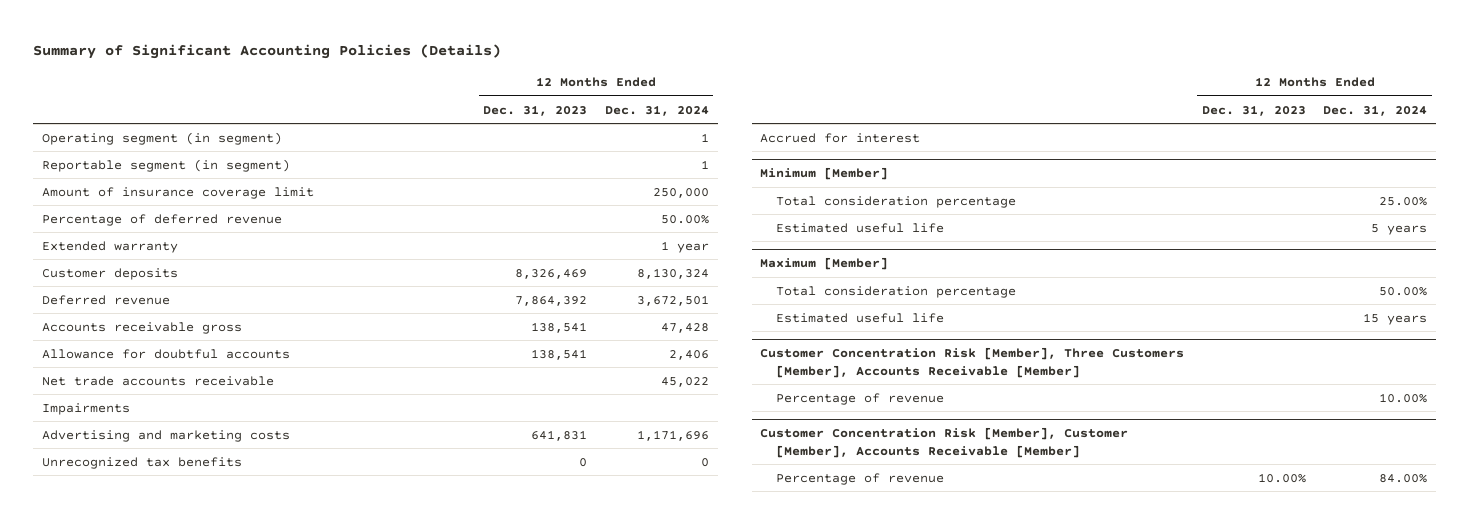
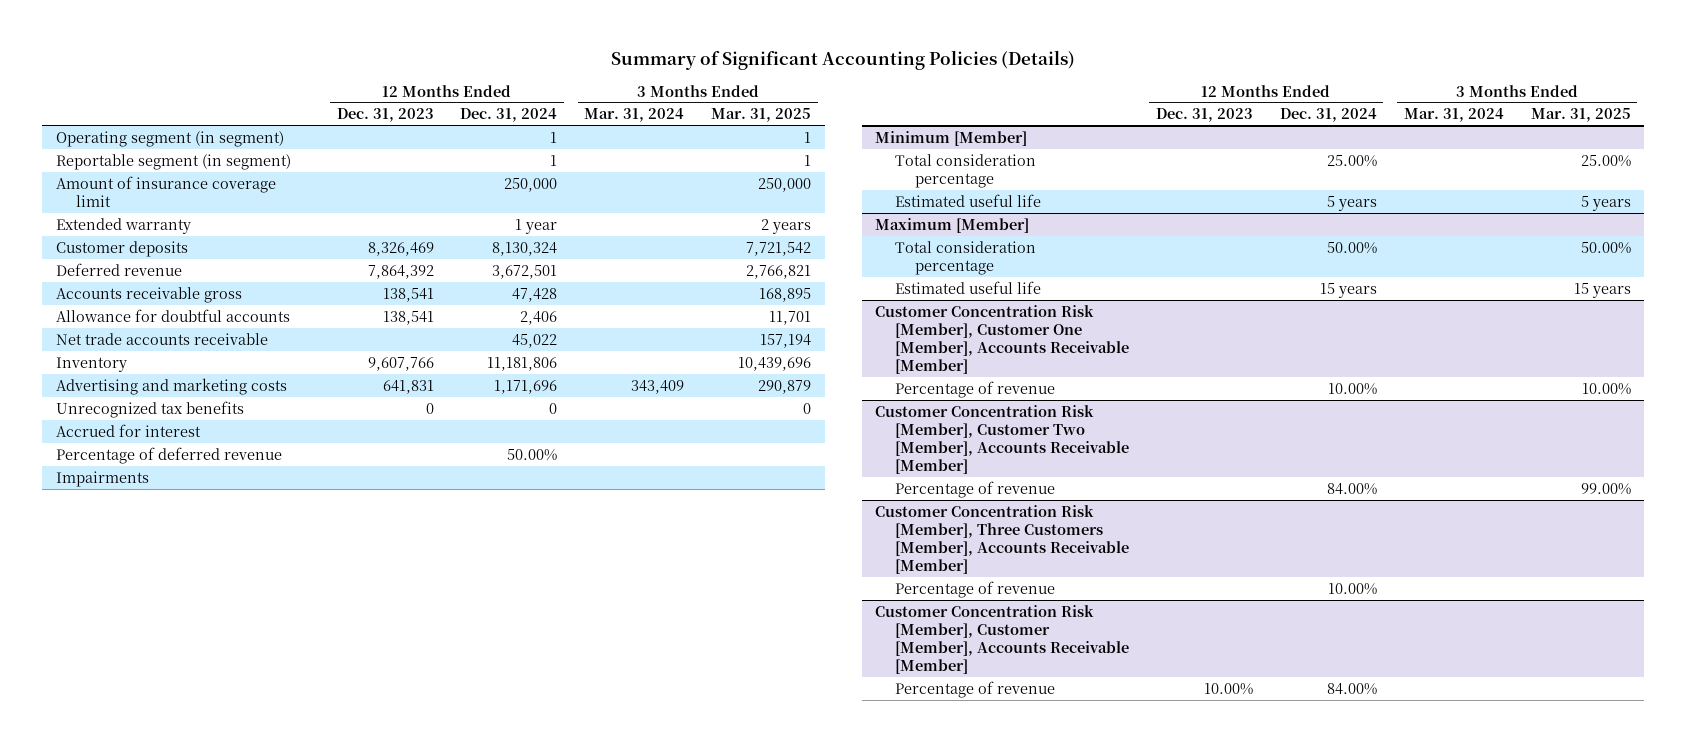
- | 12 Months Ended Dec. 31, 2023 | 12 Months Ended Dec. 31, 2024
+ | 12 Months Ended Dec. 31, 2023 | 12 Months Ended Dec. 31, 2024 | 3 Months Ended Mar. 31, 2024 | 3 Months Ended Mar. 31, 2025
+ Inventory | 9,607,766 | 11,181,806 | | 10,439,696
moved down: Percentage of deferred revenue | | 50.00% | |
moved down: Impairments
+ Customer Concentration Risk [Member], Customer One [Member], Accounts Receivable [Member]
+ Percentage of revenue | | 10.00% | | 10.00%
+ Customer Concentration Risk [Member], Customer Two [Member], Accounts Receivable [Member]
+ Percentage of revenue | | 84.00% | | 99.00%

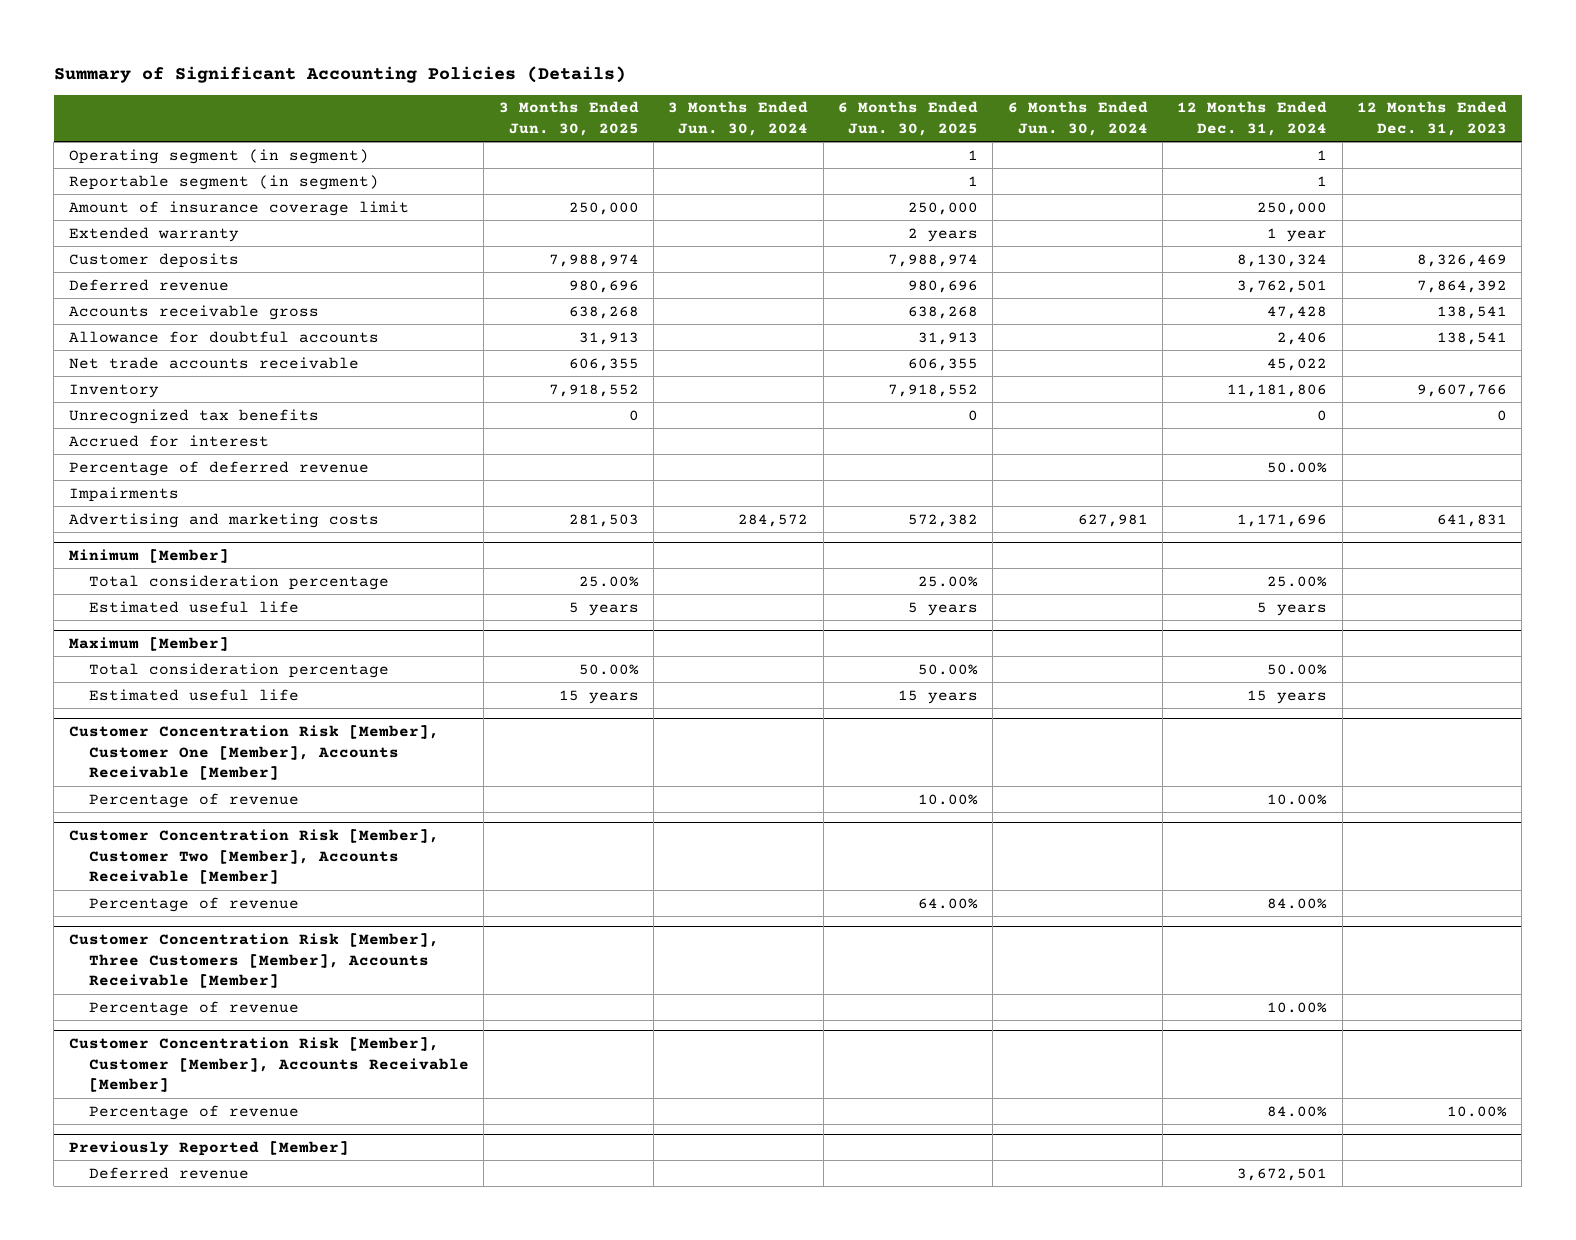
- | 12 Months Ended Dec. 31, 2023 | 12 Months Ended Dec. 31, 2024 | 3 Months Ended Mar. 31, 2024 | 3 Months Ended Mar. 31, 2025
+ | 3 Months Ended Jun. 30, 2025 | 3 Months Ended Jun. 30, 2024 | 6 Months Ended Jun. 30, 2025 | 6 Months Ended Jun. 30, 2024 | 12 Months Ended Dec. 31, 2024 | 12 Months Ended Dec. 31, 2023
- Deferred revenue | 7,864,392 | 3,672,501 | | 2,766,821
+ Deferred revenue | 980,696 | | 980,696 | | 3,762,501 | 7,864,392
moved down: Advertising and marketing costs | 281,503 | 284,572 | 572,382 | 627,981 | 1,171,696 | 641,831
+ Previously Reported [Member]
+ Deferred revenue | | | | | 3,672,501 |

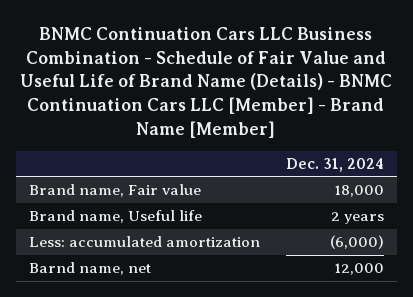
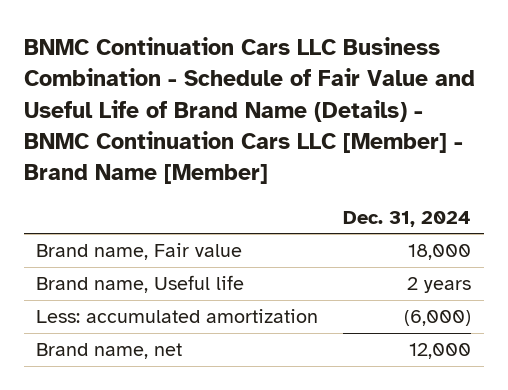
- Barnd name, net | 12,000
+ Brand name, net | 12,000

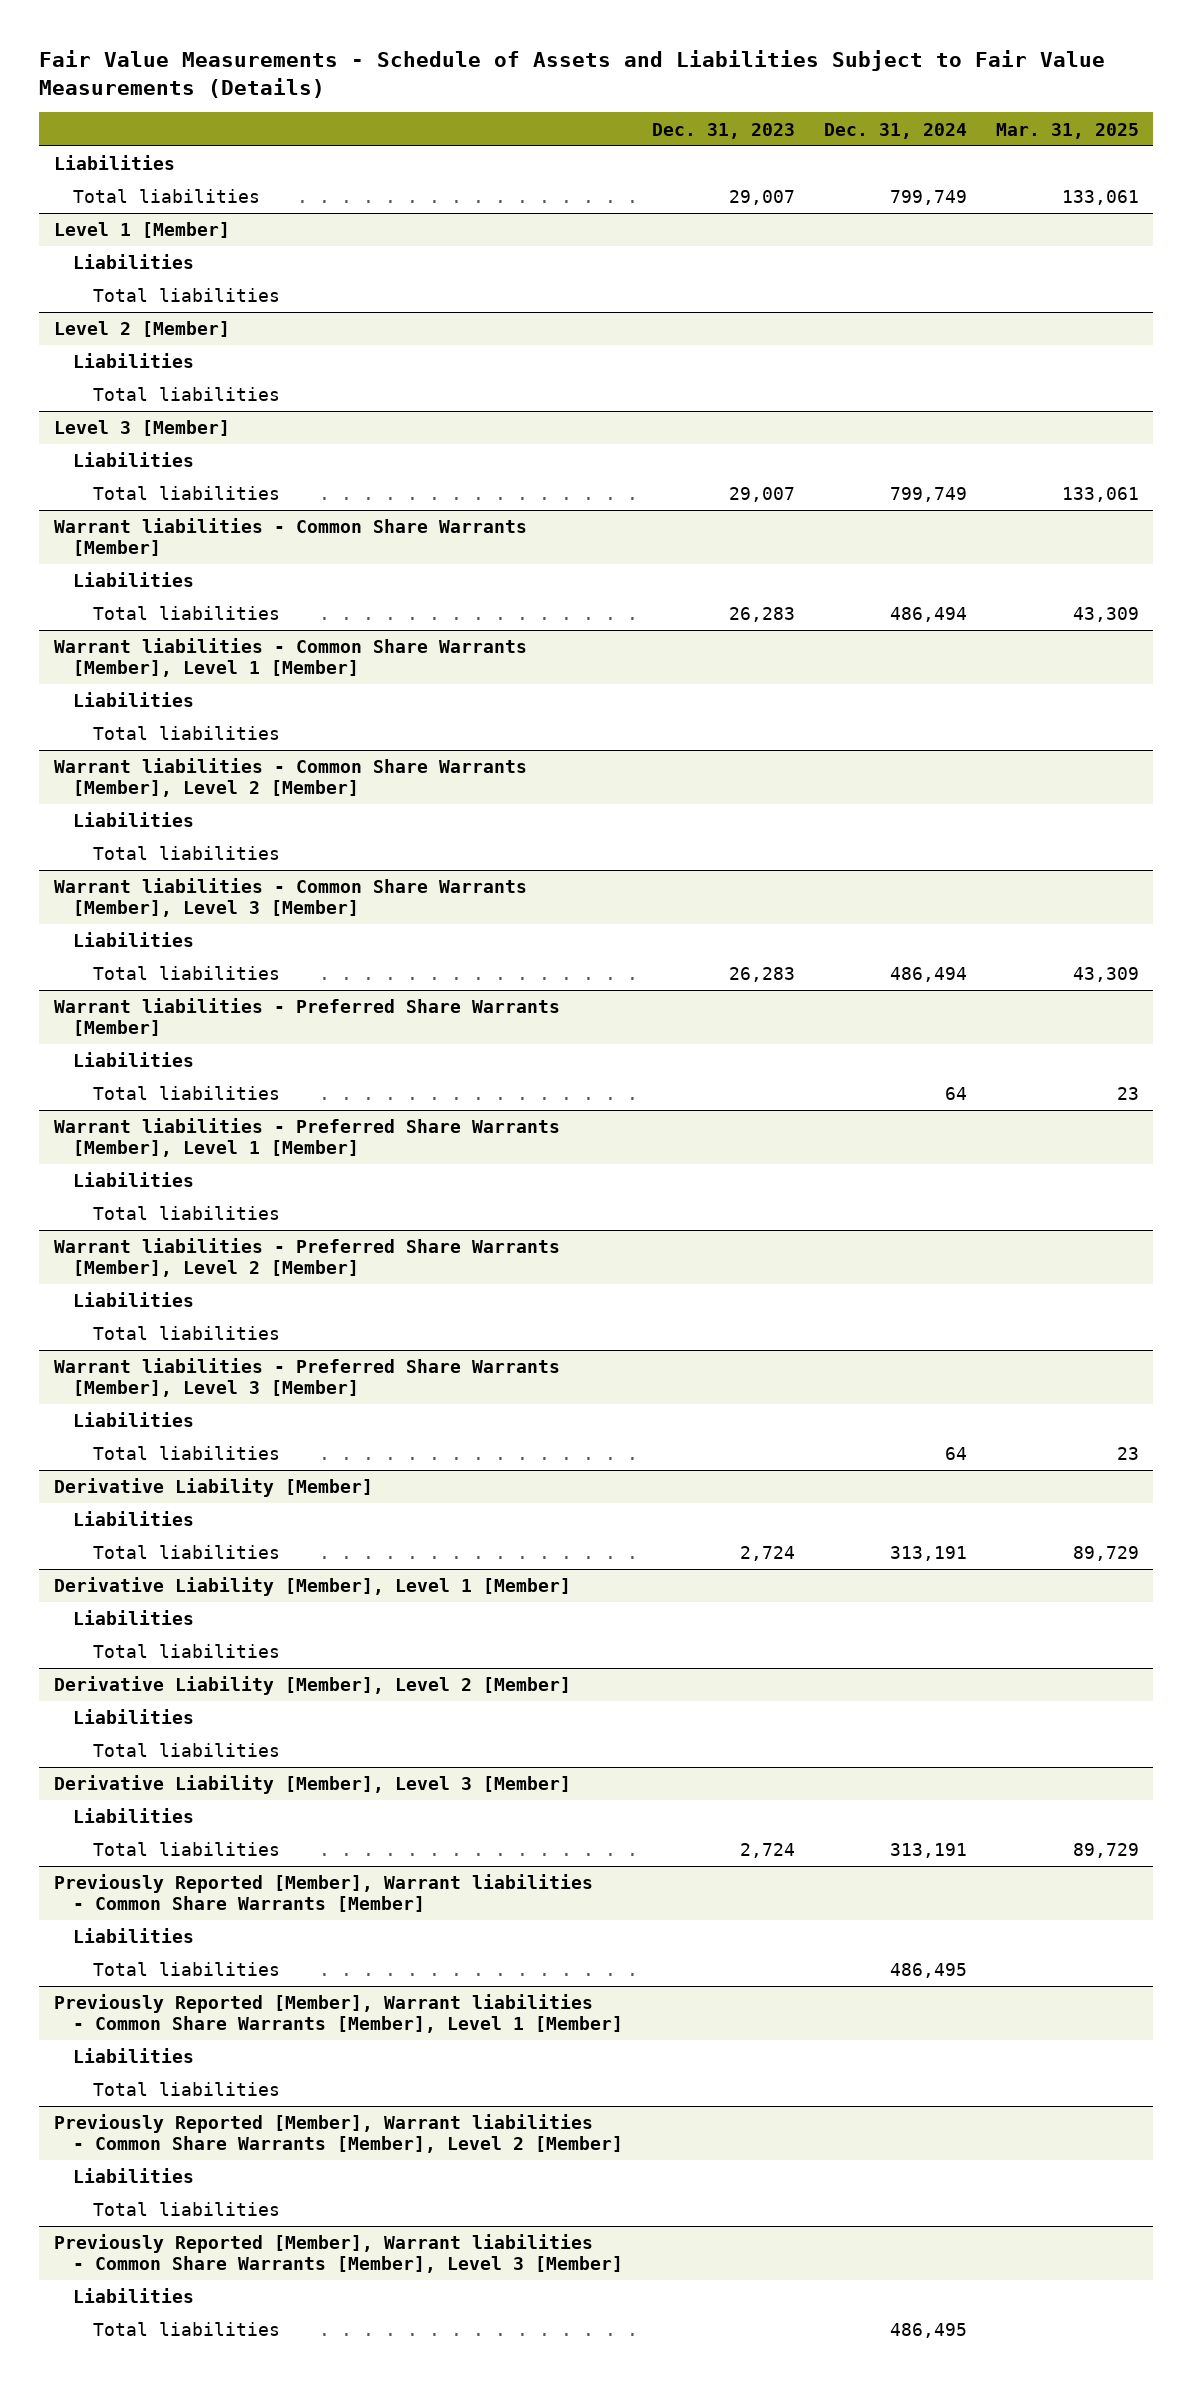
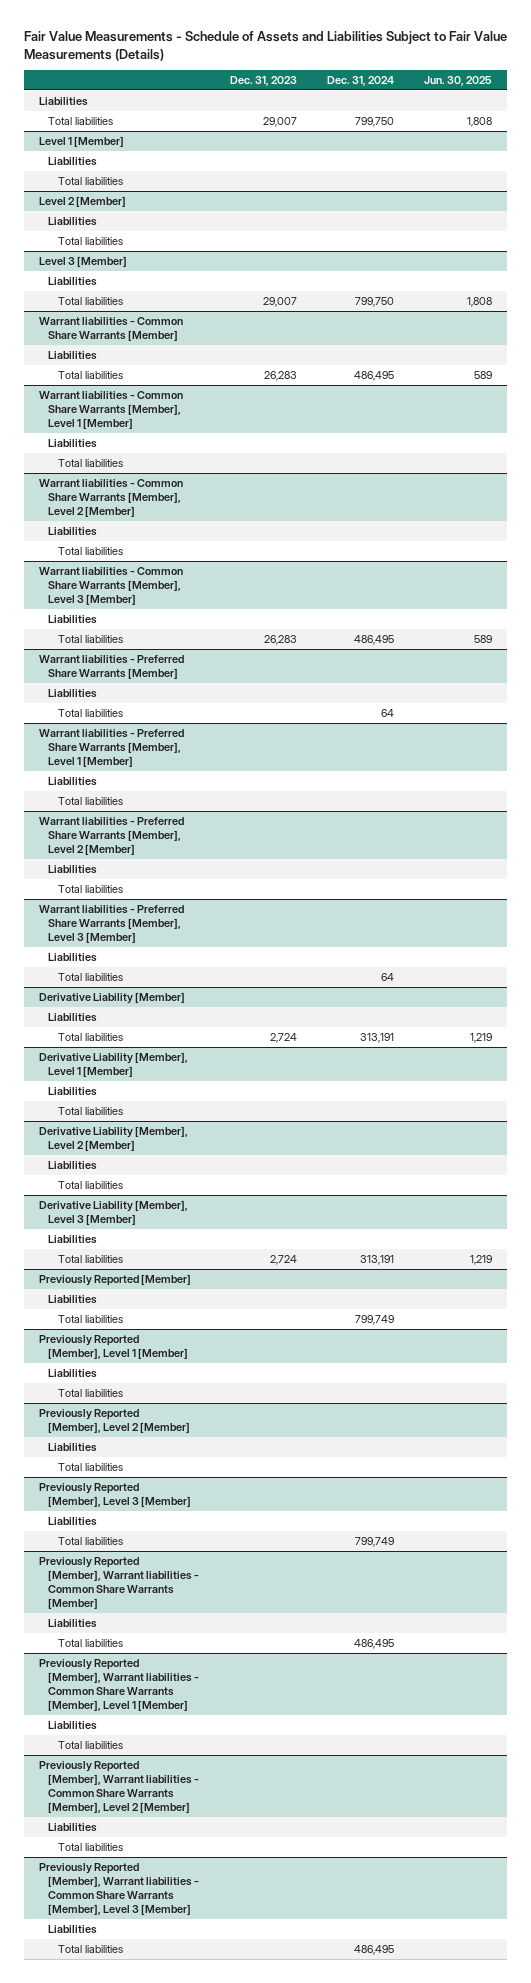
- | Dec. 31, 2023 | Dec. 31, 2024 | Mar. 31, 2025
+ | Dec. 31, 2023 | Dec. 31, 2024 | Jun. 30, 2025
- Total liabilities | 29,007 | 799,749 | 133,061
+ Total liabilities | 29,007 | 799,750 | 1,808
@ Level 3 [Member]
- Total liabilities | 29,007 | 799,749 | 133,061
+ Total liabilities | 29,007 | 799,750 | 1,808
@ Warrant liabilities - Common Share Warrants [Member]
- Total liabilities | 26,283 | 486,494 | 43,309
+ Total liabilities | 26,283 | 486,495 | 589
@ Warrant liabilities - Common Share Warrants [Member], Level 3 [Member]
- Total liabilities | 26,283 | 486,494 | 43,309
+ Total liabilities | 26,283 | 486,495 | 589
+ Previously Reported [Member]
+ Liabilities
+ Total liabilities | | 799,749 |
+ Previously Reported [Member], Level 1 [Member]
+ Liabilities
+ Total liabilities
+ Previously Reported [Member], Level 2 [Member]
+ Liabilities
+ Total liabilities
+ Previously Reported [Member], Level 3 [Member]
+ Liabilities
+ Total liabilities | | 799,749 |

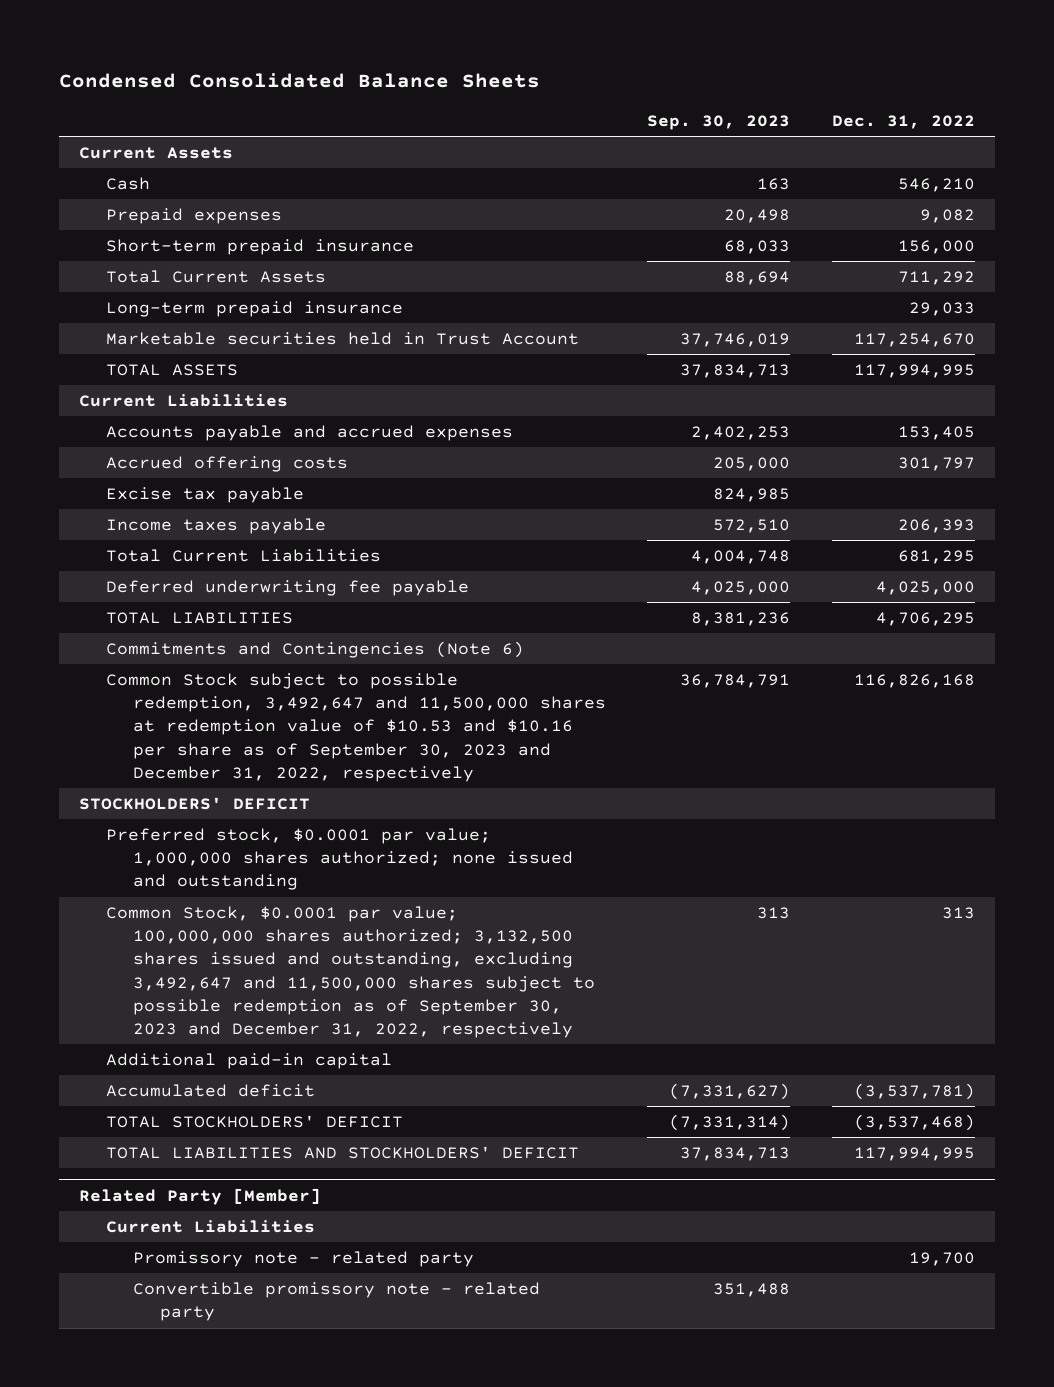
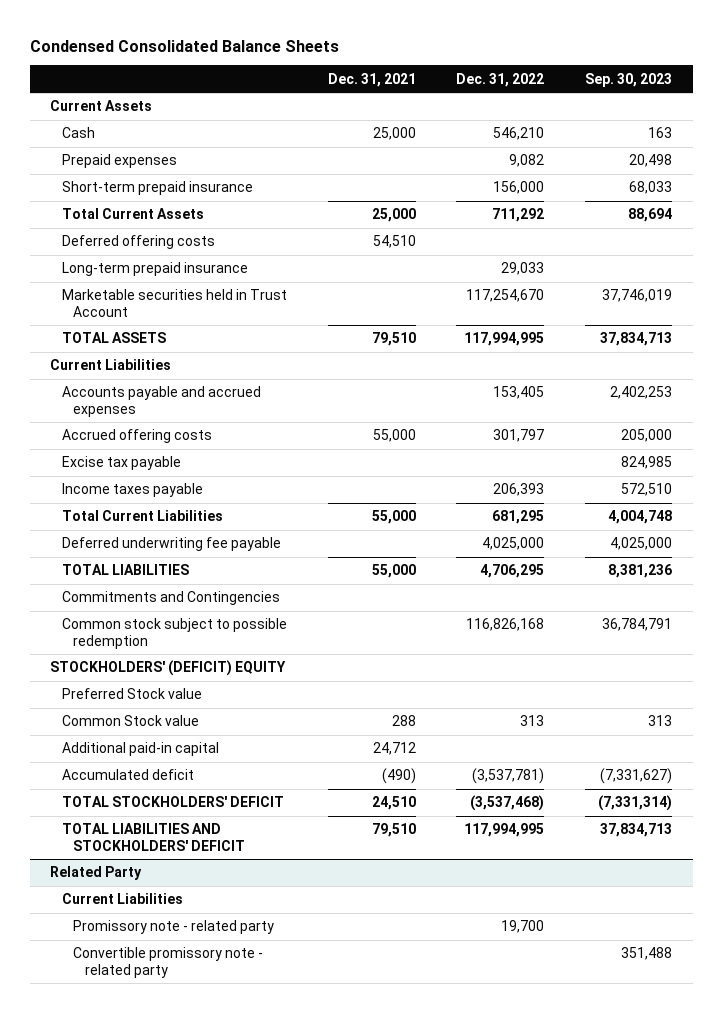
- | Sep. 30, 2023 | Dec. 31, 2022
+ | Dec. 31, 2021 | Dec. 31, 2022 | Sep. 30, 2023
+ Deferred offering costs | 54,510 | |
- Commitments and Contingencies (Note 6)
- Common Stock subject to possible redemption, 3,492,647 and 11,500,000 shares at redemption value of $10.53 and $10.16 per share as of September 30, 2023 and December 31, 2022, respectively | 36,784,791 | 116,826,168
- STOCKHOLDERS' DEFICIT
- Preferred stock, $0.0001 par value; 1,000,000 shares authorized; none issued and outstanding
- Common Stock, $0.0001 par value; 100,000,000 shares authorized; 3,132,500 shares issued and outstanding, excluding 3,492,647 and 11,500,000 shares subject to possible redemption as of September 30, 2023 and December 31, 2022, respectively | 313 | 313
+ Commitments and Contingencies
+ Common stock subject to possible redemption | | 116,826,168 | 36,784,791
+ STOCKHOLDERS' (DEFICIT) EQUITY
+ Preferred Stock value
+ Common Stock value | 288 | 313 | 313
- Related Party [Member]
+ Related Party

